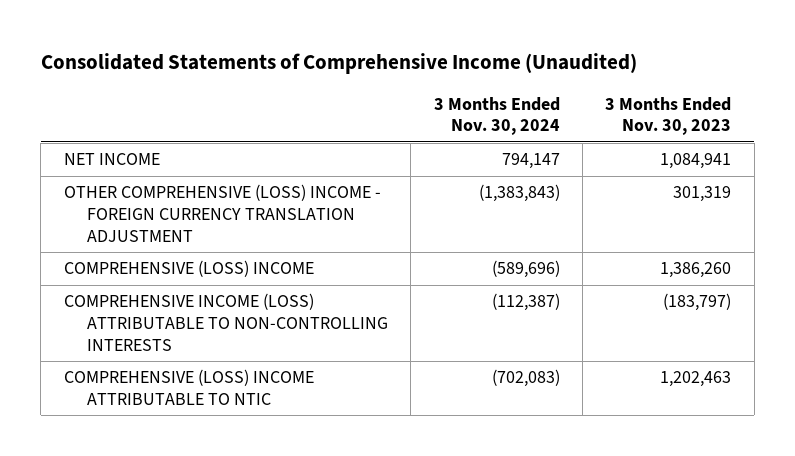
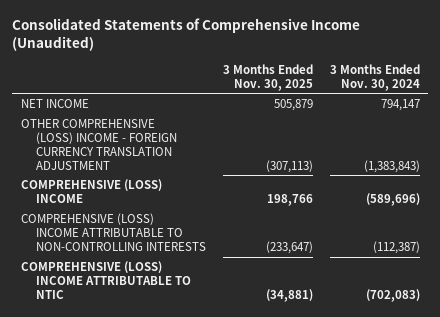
- | 3 Months Ended Nov. 30, 2024 | 3 Months Ended Nov. 30, 2023
+ | 3 Months Ended Nov. 30, 2025 | 3 Months Ended Nov. 30, 2024
- COMPREHENSIVE INCOME (LOSS) ATTRIBUTABLE TO NON-CONTROLLING INTERESTS | (112,387) | (183,797)
+ COMPREHENSIVE (LOSS) INCOME ATTRIBUTABLE TO NON-CONTROLLING INTERESTS | (233,647) | (112,387)

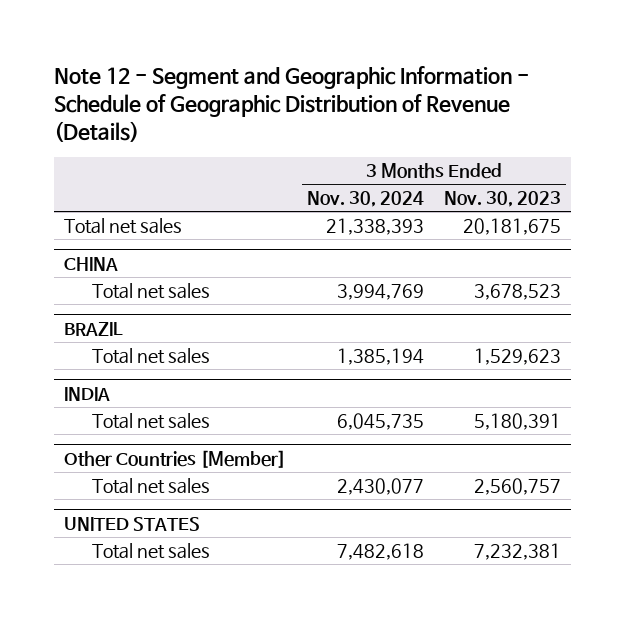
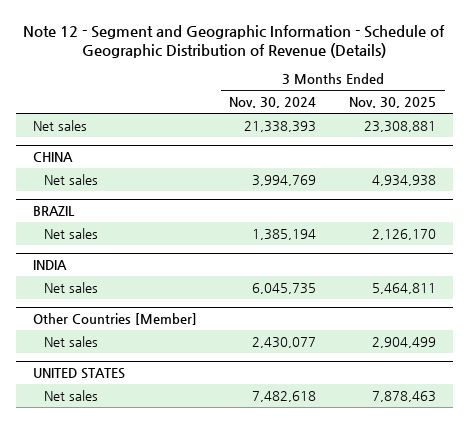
- | 3 Months Ended Nov. 30, 2024 | 3 Months Ended Nov. 30, 2023
+ | 3 Months Ended Nov. 30, 2024 | 3 Months Ended Nov. 30, 2025
- Total net sales | 21,338,393 | 20,181,675
+ Net sales | 21,338,393 | 23,308,881
@ CHINA
- Total net sales | 3,994,769 | 3,678,523
+ Net sales | 3,994,769 | 4,934,938
@ BRAZIL
- Total net sales | 1,385,194 | 1,529,623
+ Net sales | 1,385,194 | 2,126,170
@ INDIA
- Total net sales | 6,045,735 | 5,180,391
+ Net sales | 6,045,735 | 5,464,811
@ Other Countries [Member]
- Total net sales | 2,430,077 | 2,560,757
+ Net sales | 2,430,077 | 2,904,499
@ UNITED STATES
- Total net sales | 7,482,618 | 7,232,381
+ Net sales | 7,482,618 | 7,878,463

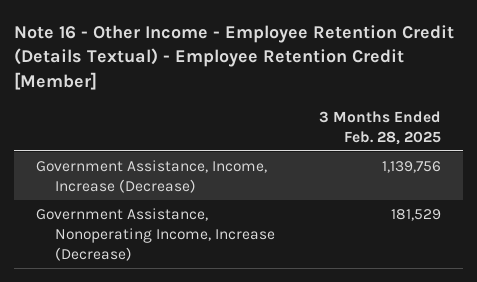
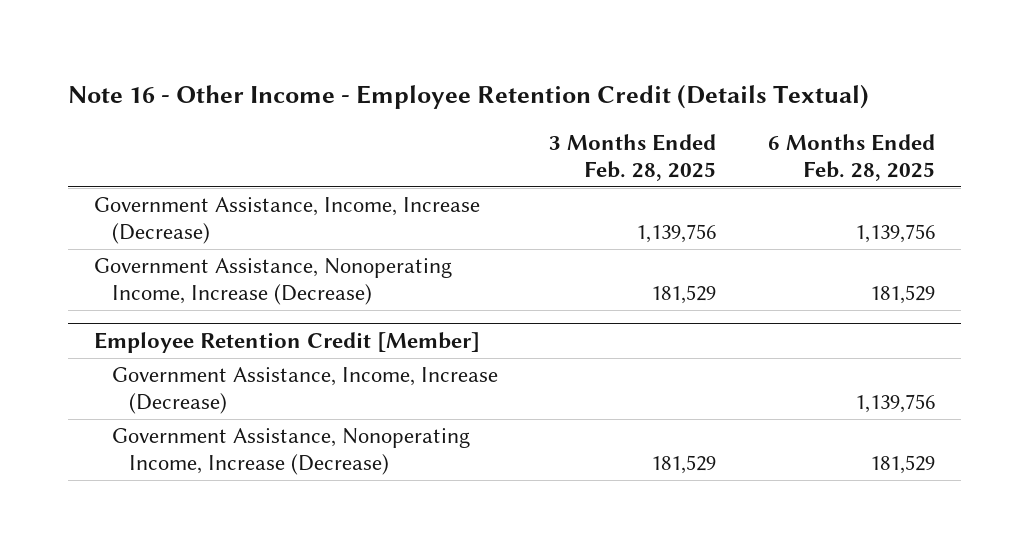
- Note 16 - Other Income - Employee Retention Credit (Details Textual) - Employee Retention Credit [Member]
+ Note 16 - Other Income - Employee Retention Credit (Details Textual)
- | 3 Months Ended Feb. 28, 2025
+ | 3 Months Ended Feb. 28, 2025 | 6 Months Ended Feb. 28, 2025
+ Employee Retention Credit [Member]
+ Government Assistance, Income, Increase (Decrease) | | 1,139,756
+ Government Assistance, Nonoperating Income, Increase (Decrease) | 181,529 | 181,529

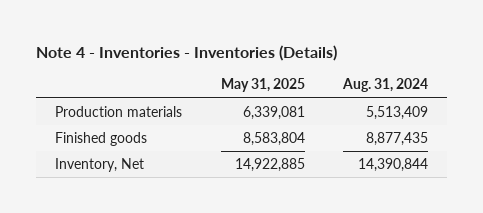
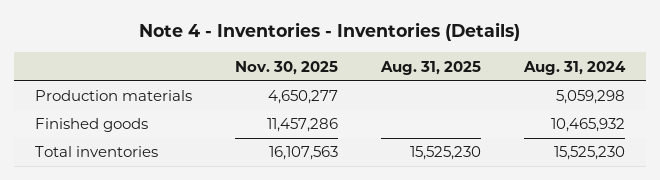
- | May 31, 2025 | Aug. 31, 2024
+ | Nov. 30, 2025 | Aug. 31, 2025 | Aug. 31, 2024
- Production materials | 6,339,081 | 5,513,409
- Finished goods | 8,583,804 | 8,877,435
- Inventory, Net | 14,922,885 | 14,390,844
+ Production materials | 4,650,277 | | 5,059,298
+ Finished goods | 11,457,286 | | 10,465,932
+ Total inventories | 16,107,563 | 15,525,230 | 15,525,230

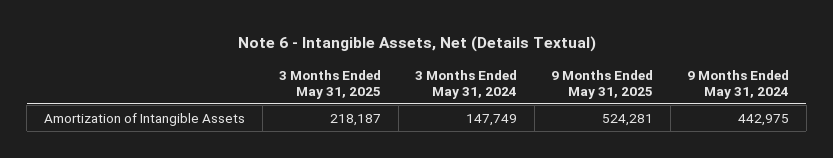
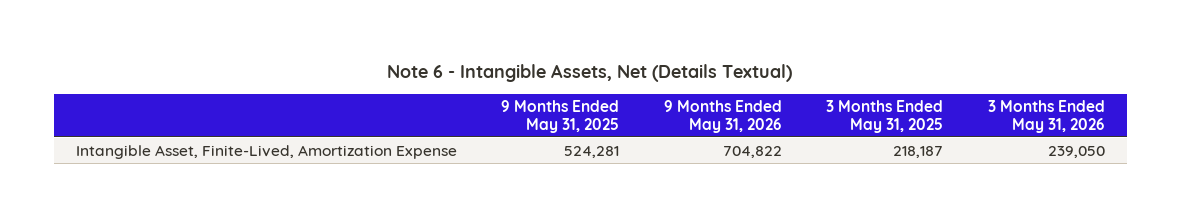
- | 3 Months Ended May 31, 2025 | 3 Months Ended May 31, 2024 | 9 Months Ended May 31, 2025 | 9 Months Ended May 31, 2024
+ | 9 Months Ended May 31, 2025 | 9 Months Ended May 31, 2026 | 3 Months Ended May 31, 2025 | 3 Months Ended May 31, 2026
- Amortization of Intangible Assets | 218,187 | 147,749 | 524,281 | 442,975
+ Intangible Asset, Finite-Lived, Amortization Expense | 524,281 | 704,822 | 218,187 | 239,050

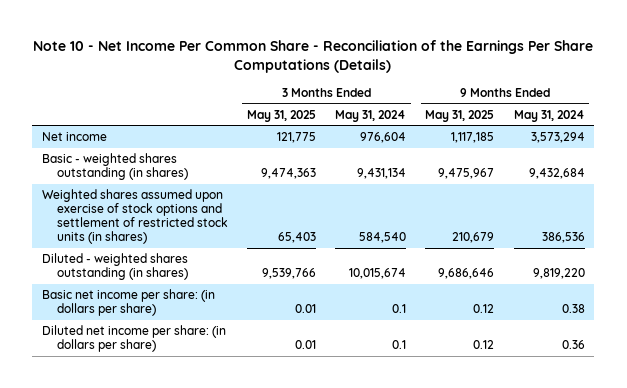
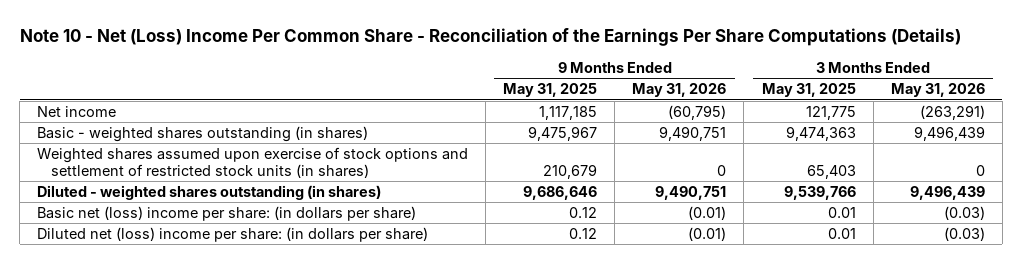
- Note 10 - Net Income Per Common Share - Reconciliation of the Earnings Per Share Computations (Details)
+ Note 10 - Net (Loss) Income Per Common Share - Reconciliation of the Earnings Per Share Computations (Details)
- | 3 Months Ended May 31, 2025 | 3 Months Ended May 31, 2024 | 9 Months Ended May 31, 2025 | 9 Months Ended May 31, 2024
+ | 9 Months Ended May 31, 2025 | 9 Months Ended May 31, 2026 | 3 Months Ended May 31, 2025 | 3 Months Ended May 31, 2026
- Basic net income per share: (in dollars per share) | 0.01 | 0.1 | 0.12 | 0.38
- Diluted net income per share: (in dollars per share) | 0.01 | 0.1 | 0.12 | 0.36
+ Basic net (loss) income per share: (in dollars per share) | 0.12 | (0.01) | 0.01 | (0.03)
+ Diluted net (loss) income per share: (in dollars per share) | 0.12 | (0.01) | 0.01 | (0.03)

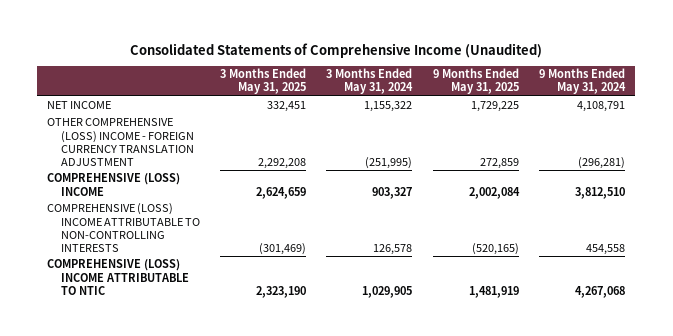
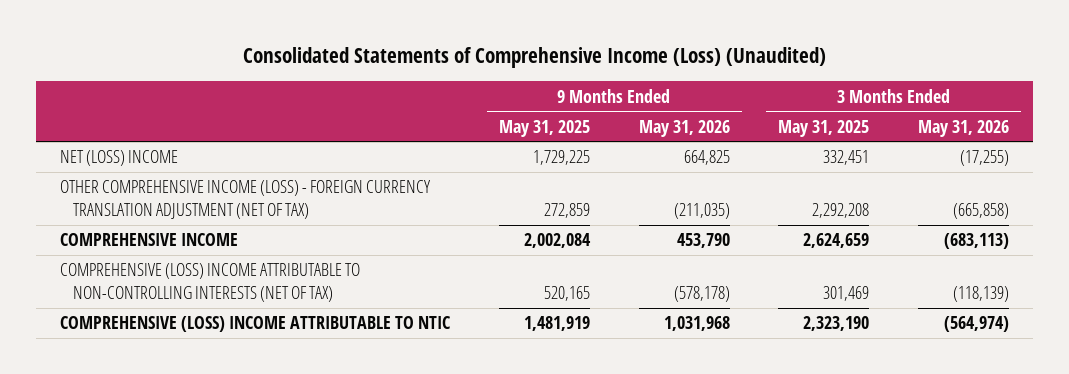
- Consolidated Statements of Comprehensive Income (Unaudited)
+ Consolidated Statements of Comprehensive Income (Loss) (Unaudited)
- | 3 Months Ended May 31, 2025 | 3 Months Ended May 31, 2024 | 9 Months Ended May 31, 2025 | 9 Months Ended May 31, 2024
+ | 9 Months Ended May 31, 2025 | 9 Months Ended May 31, 2026 | 3 Months Ended May 31, 2025 | 3 Months Ended May 31, 2026
- NET INCOME | 332,451 | 1,155,322 | 1,729,225 | 4,108,791
- OTHER COMPREHENSIVE (LOSS) INCOME - FOREIGN CURRENCY TRANSLATION ADJUSTMENT | 2,292,208 | (251,995) | 272,859 | (296,281)
- COMPREHENSIVE (LOSS) INCOME | 2,624,659 | 903,327 | 2,002,084 | 3,812,510
- COMPREHENSIVE (LOSS) INCOME ATTRIBUTABLE TO NON-CONTROLLING INTERESTS | (301,469) | 126,578 | (520,165) | 454,558
+ NET (LOSS) INCOME | 1,729,225 | 664,825 | 332,451 | (17,255)
+ OTHER COMPREHENSIVE INCOME (LOSS) - FOREIGN CURRENCY TRANSLATION ADJUSTMENT (NET OF TAX) | 272,859 | (211,035) | 2,292,208 | (665,858)
+ COMPREHENSIVE INCOME | 2,002,084 | 453,790 | 2,624,659 | (683,113)
+ COMPREHENSIVE (LOSS) INCOME ATTRIBUTABLE TO NON-CONTROLLING INTERESTS (NET OF TAX) | 520,165 | (578,178) | 301,469 | (118,139)

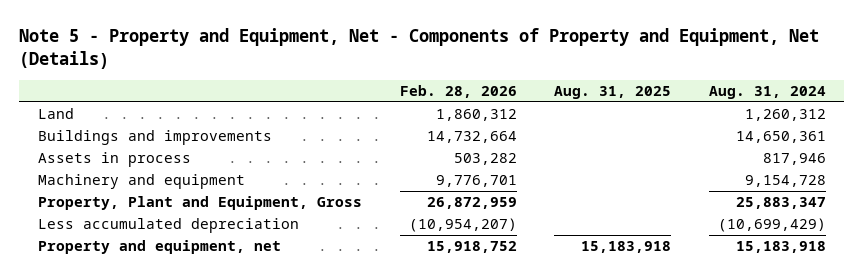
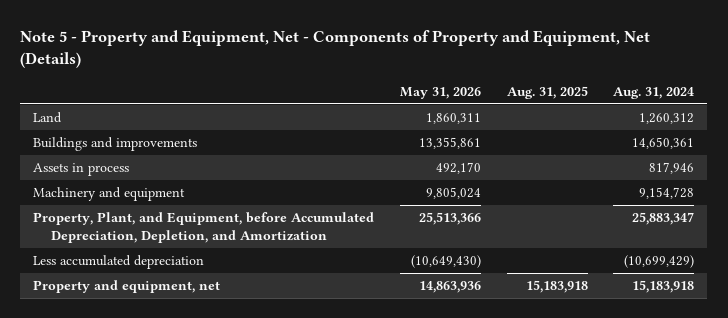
- | Feb. 28, 2026 | Aug. 31, 2025 | Aug. 31, 2024
+ | May 31, 2026 | Aug. 31, 2025 | Aug. 31, 2024
- Property, Plant and Equipment, Gross | 26,872,959 | | 25,883,347
+ Property, Plant, and Equipment, before Accumulated Depreciation, Depletion, and Amortization | 25,513,366 | | 25,883,347

